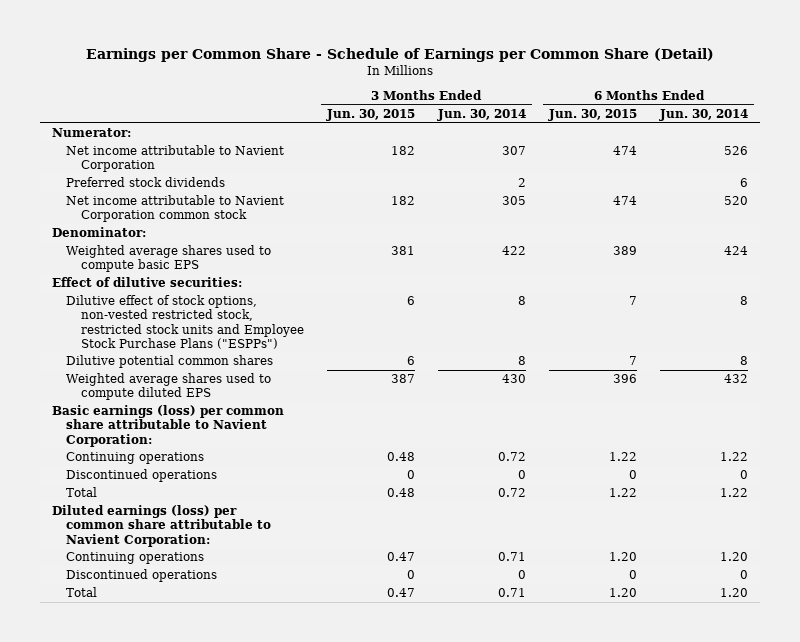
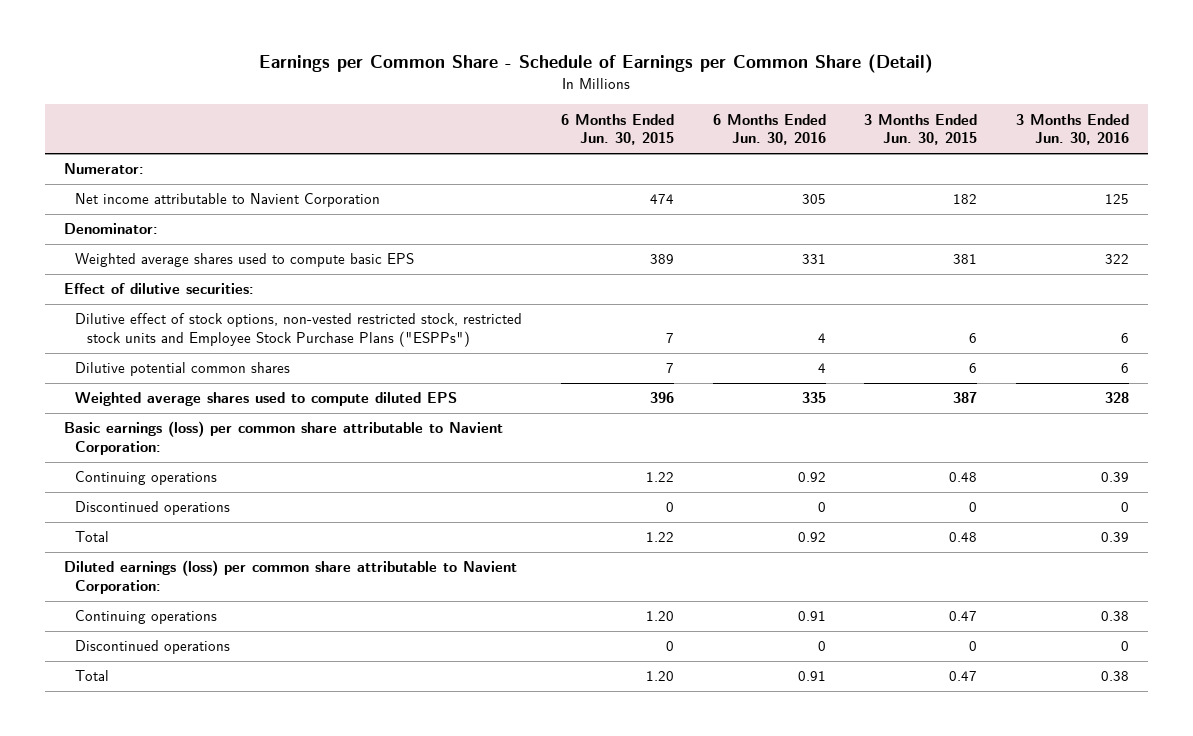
- | 3 Months Ended Jun. 30, 2015 | 3 Months Ended Jun. 30, 2014 | 6 Months Ended Jun. 30, 2015 | 6 Months Ended Jun. 30, 2014
+ | 6 Months Ended Jun. 30, 2015 | 6 Months Ended Jun. 30, 2016 | 3 Months Ended Jun. 30, 2015 | 3 Months Ended Jun. 30, 2016
- Preferred stock dividends | | 2 | | 6
- Net income attributable to Navient Corporation common stock | 182 | 305 | 474 | 520

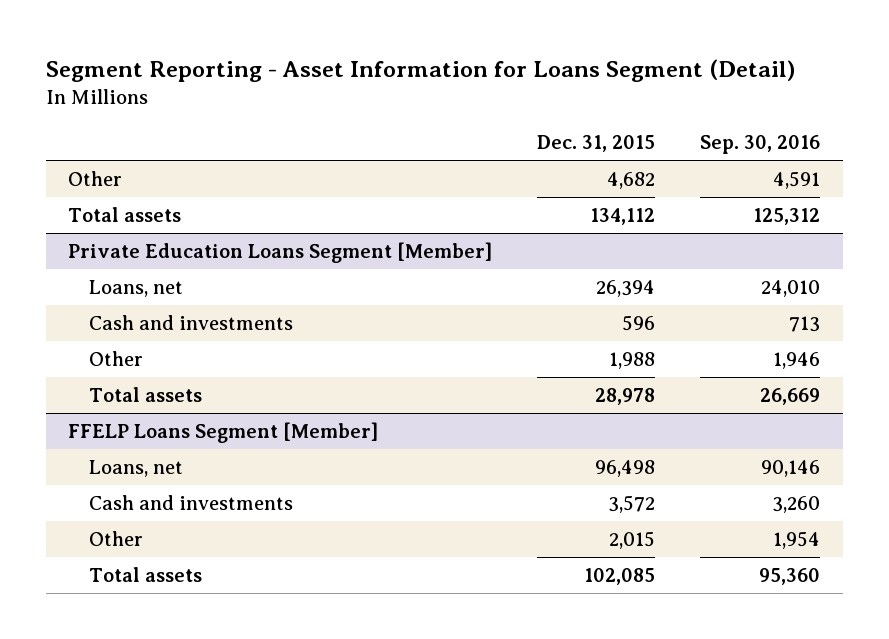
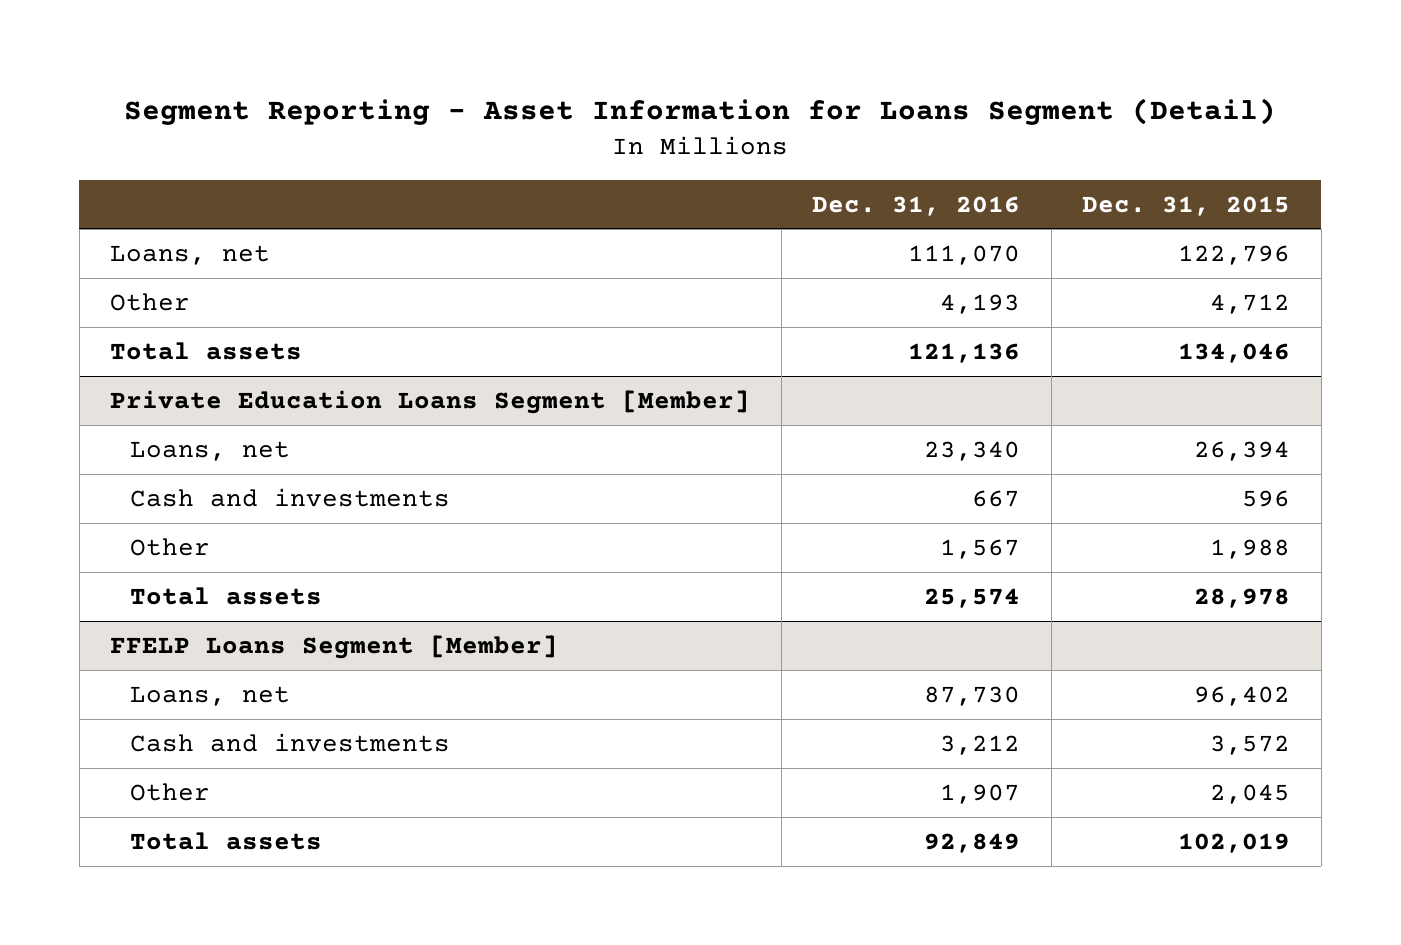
- | Dec. 31, 2015 | Sep. 30, 2016
+ | Dec. 31, 2016 | Dec. 31, 2015
- Other | 4,682 | 4,591
- Total assets | 134,112 | 125,312
+ Loans, net | 111,070 | 122,796
+ Other | 4,193 | 4,712
+ Total assets | 121,136 | 134,046
@ FFELP Loans Segment [Member]
- Loans, net | 96,498 | 90,146
+ Loans, net | 87,730 | 96,402
- Other | 2,015 | 1,954
- Total assets | 102,085 | 95,360
+ Other | 1,907 | 2,045
+ Total assets | 92,849 | 102,019

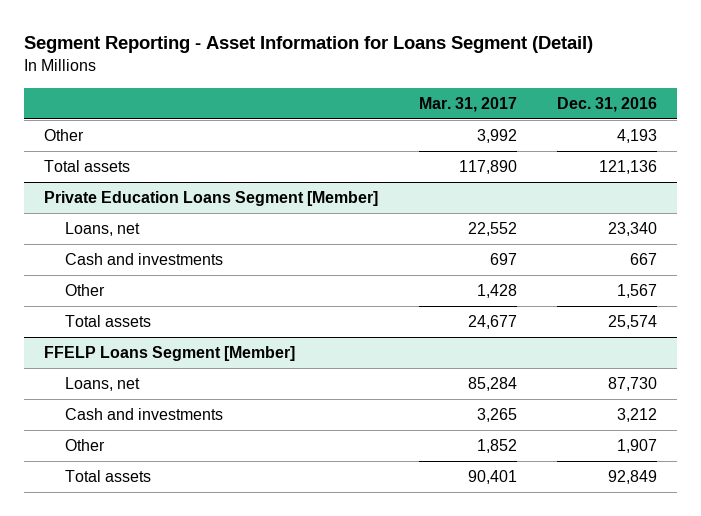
- | Dec. 31, 2016 | Dec. 31, 2015
+ | Mar. 31, 2017 | Dec. 31, 2016
- Loans, net | 111,070 | 122,796

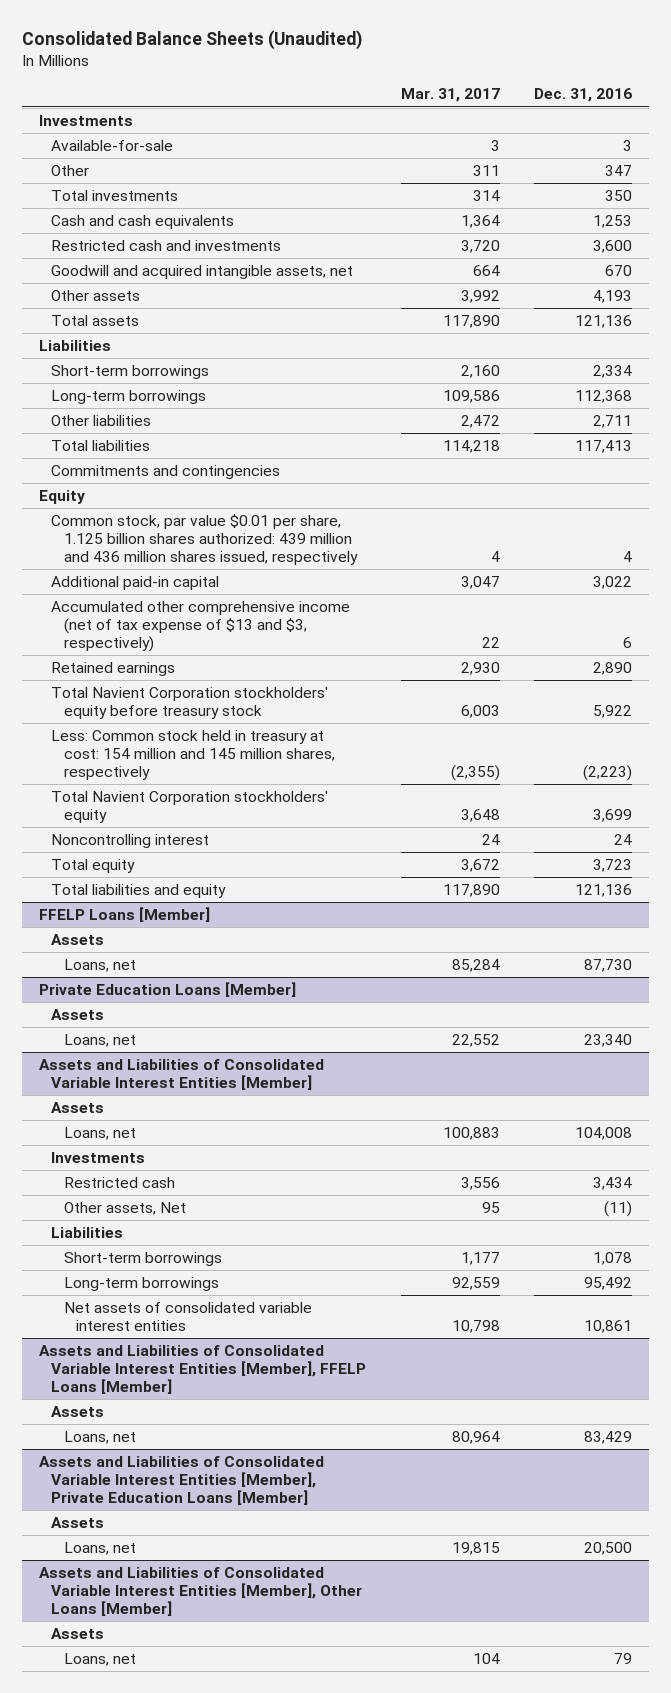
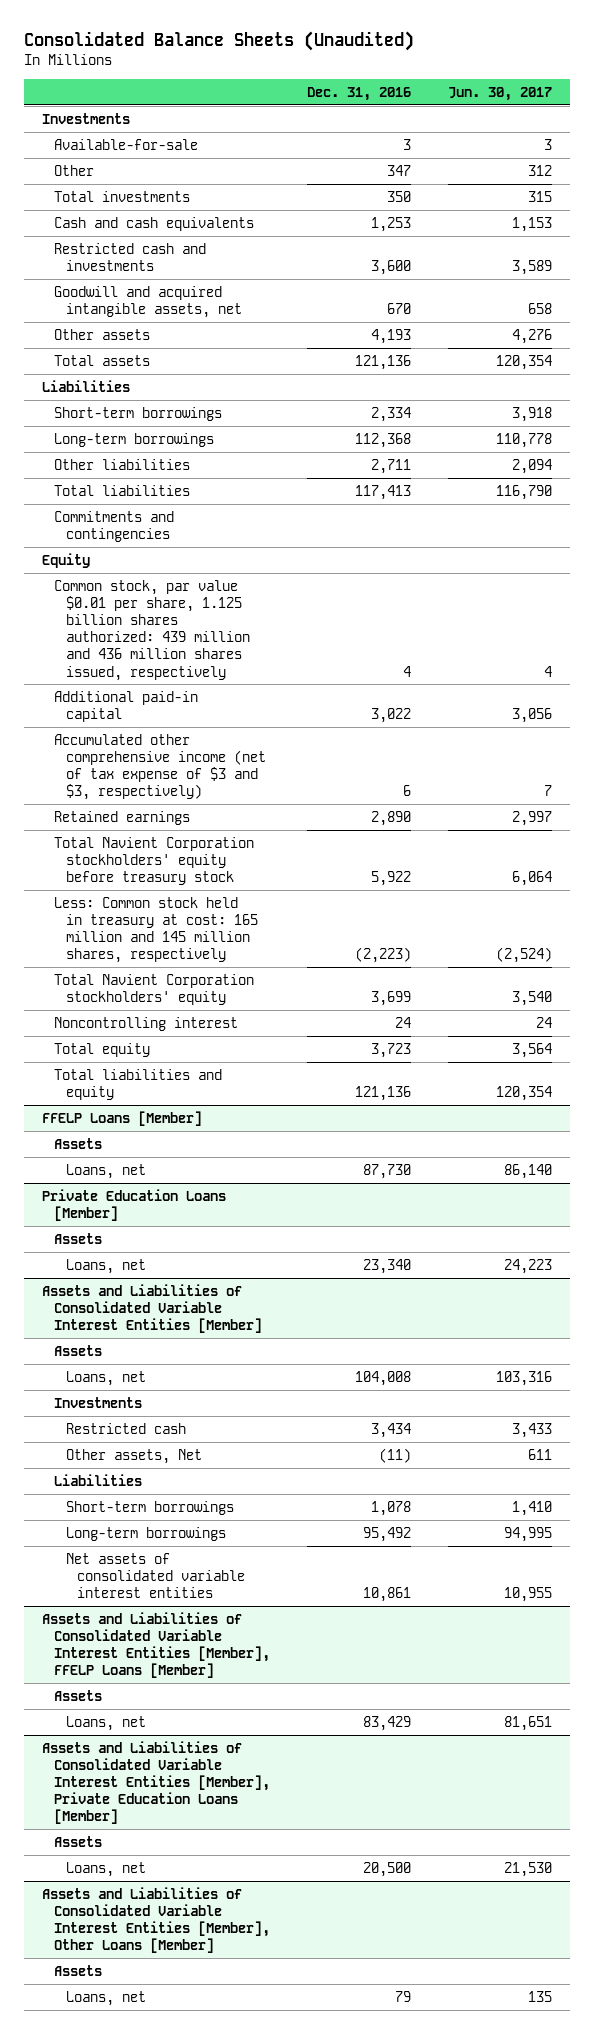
- | Mar. 31, 2017 | Dec. 31, 2016
+ | Dec. 31, 2016 | Jun. 30, 2017
- Accumulated other comprehensive income (net of tax expense of $13 and $3, respectively) | 22 | 6
+ Accumulated other comprehensive income (net of tax expense of $3 and $3, respectively) | 6 | 7
- Less: Common stock held in treasury at cost: 154 million and 145 million shares, respectively | (2,355) | (2,223)
+ Less: Common stock held in treasury at cost: 165 million and 145 million shares, respectively | (2,223) | (2,524)

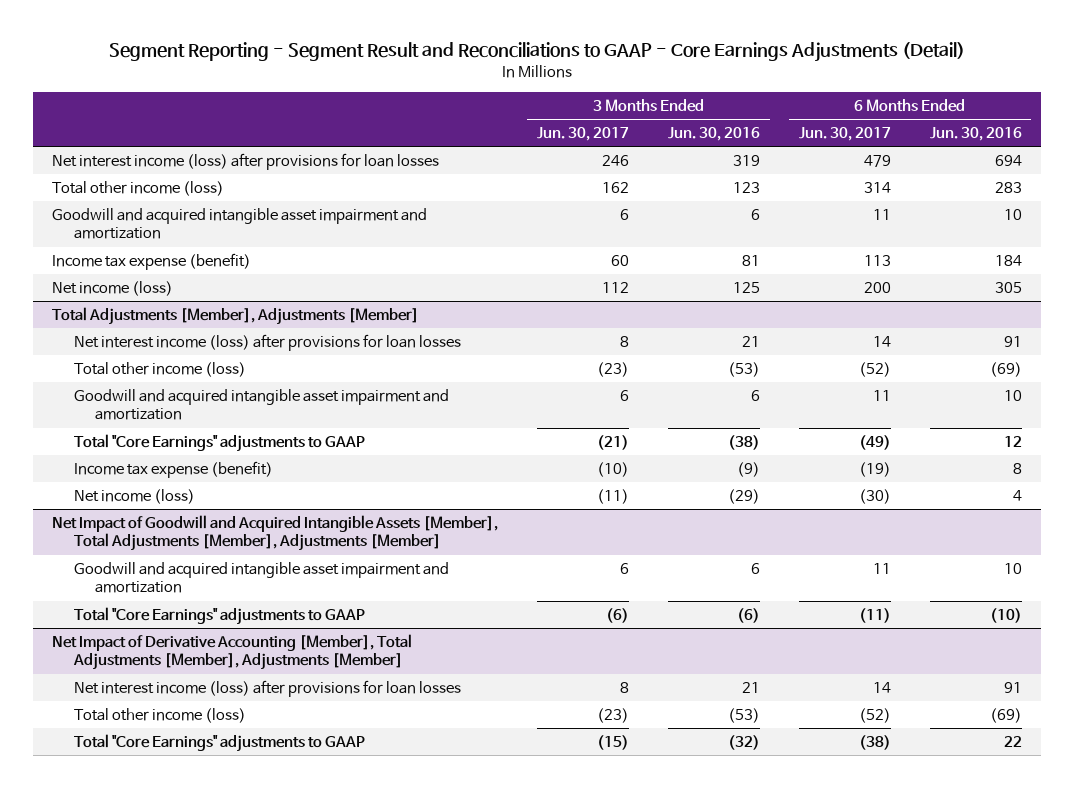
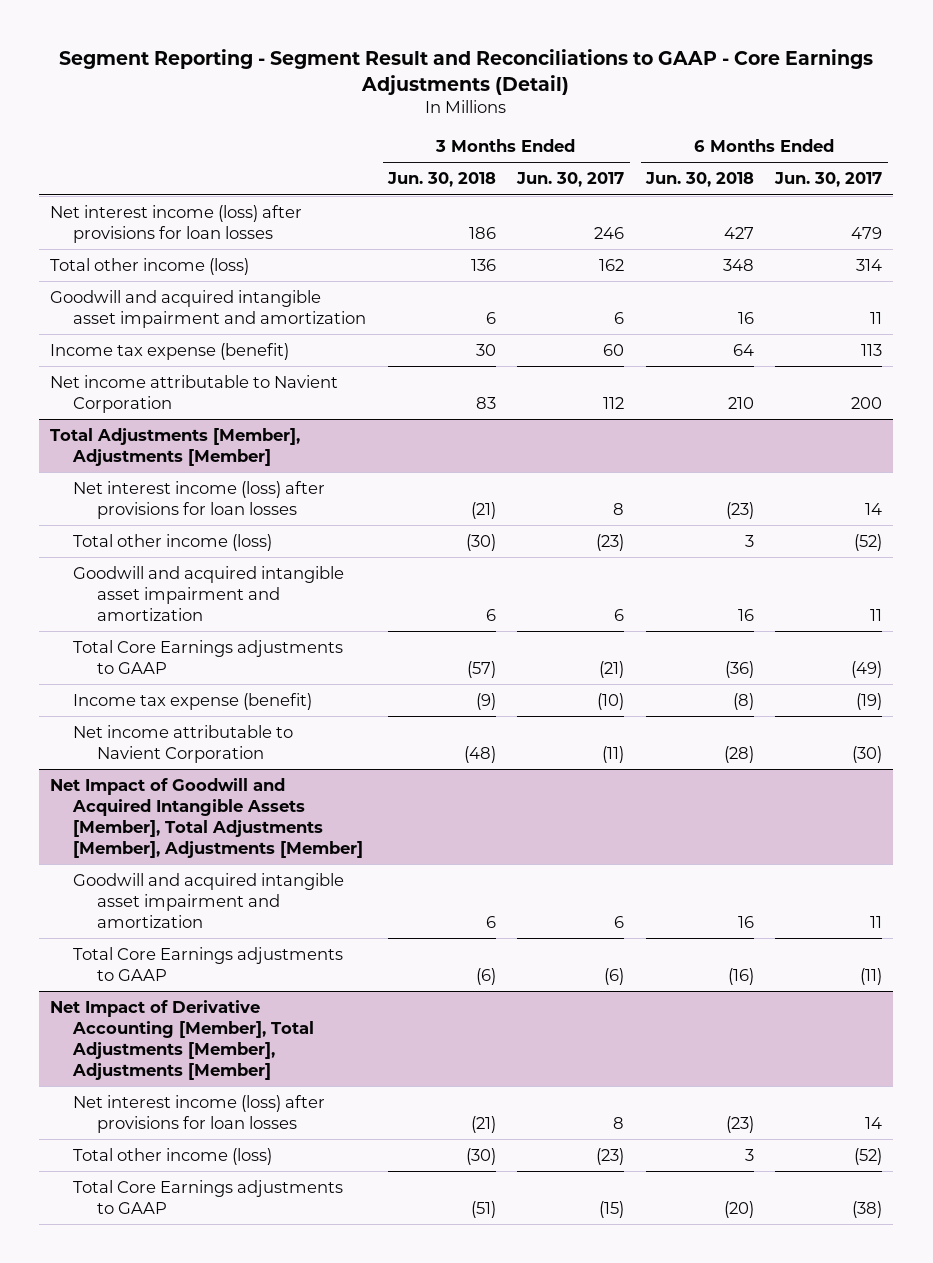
- | 3 Months Ended Jun. 30, 2017 | 3 Months Ended Jun. 30, 2016 | 6 Months Ended Jun. 30, 2017 | 6 Months Ended Jun. 30, 2016
+ | 3 Months Ended Jun. 30, 2018 | 3 Months Ended Jun. 30, 2017 | 6 Months Ended Jun. 30, 2018 | 6 Months Ended Jun. 30, 2017
- Net income (loss) | 112 | 125 | 200 | 305
+ Net income attributable to Navient Corporation | 83 | 112 | 210 | 200
@ Total Adjustments [Member], Adjustments [Member]
- Total "Core Earnings" adjustments to GAAP | (21) | (38) | (49) | 12
+ Total Core Earnings adjustments to GAAP | (57) | (21) | (36) | (49)
- Net income (loss) | (11) | (29) | (30) | 4
+ Net income attributable to Navient Corporation | (48) | (11) | (28) | (30)
@ Net Impact of Goodwill and Acquired Intangible Assets [Member], Total Adjustments [Member], Adjustments [Member]
- Total "Core Earnings" adjustments to GAAP | (6) | (6) | (11) | (10)
+ Total Core Earnings adjustments to GAAP | (6) | (6) | (16) | (11)
@ Net Impact of Derivative Accounting [Member], Total Adjustments [Member], Adjustments [Member]
- Total "Core Earnings" adjustments to GAAP | (15) | (32) | (38) | 22
+ Total Core Earnings adjustments to GAAP | (51) | (15) | (20) | (38)

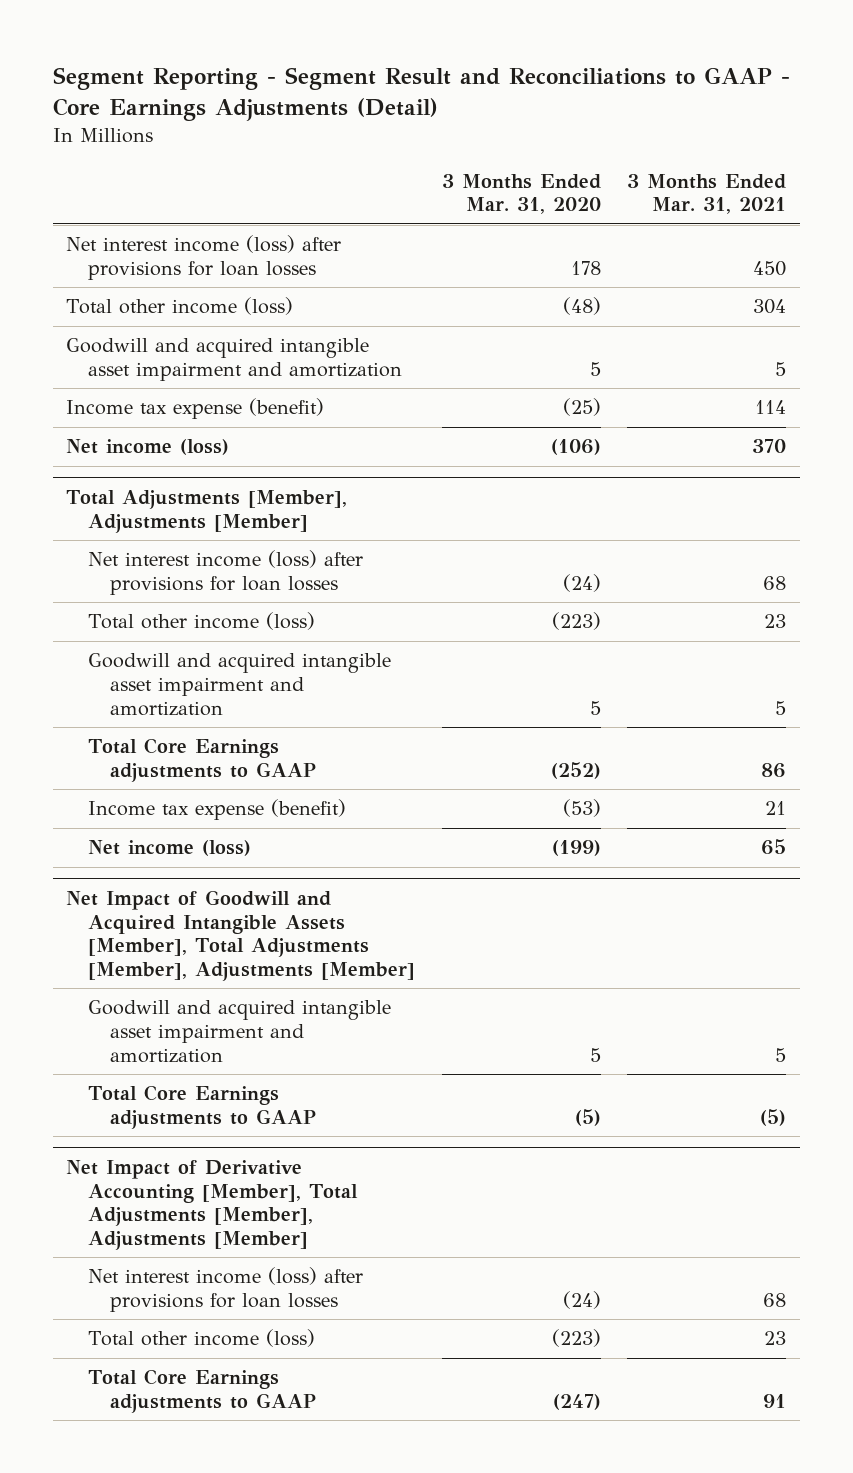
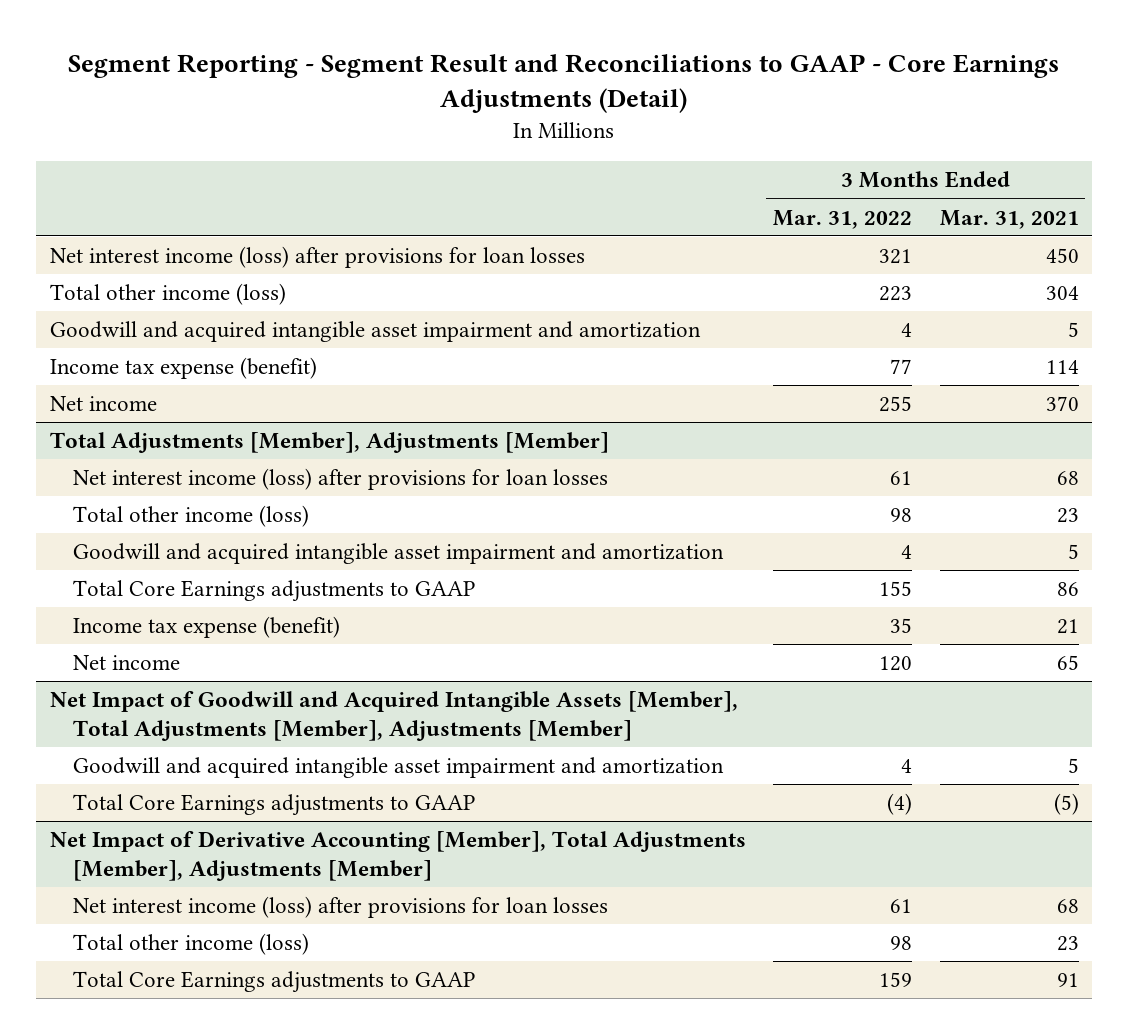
- | 3 Months Ended Mar. 31, 2020 | 3 Months Ended Mar. 31, 2021
+ | 3 Months Ended Mar. 31, 2022 | 3 Months Ended Mar. 31, 2021
- Net income (loss) | (106) | 370
+ Net income | 255 | 370
@ Total Adjustments [Member], Adjustments [Member]
- Net income (loss) | (199) | 65
+ Net income | 120 | 65

